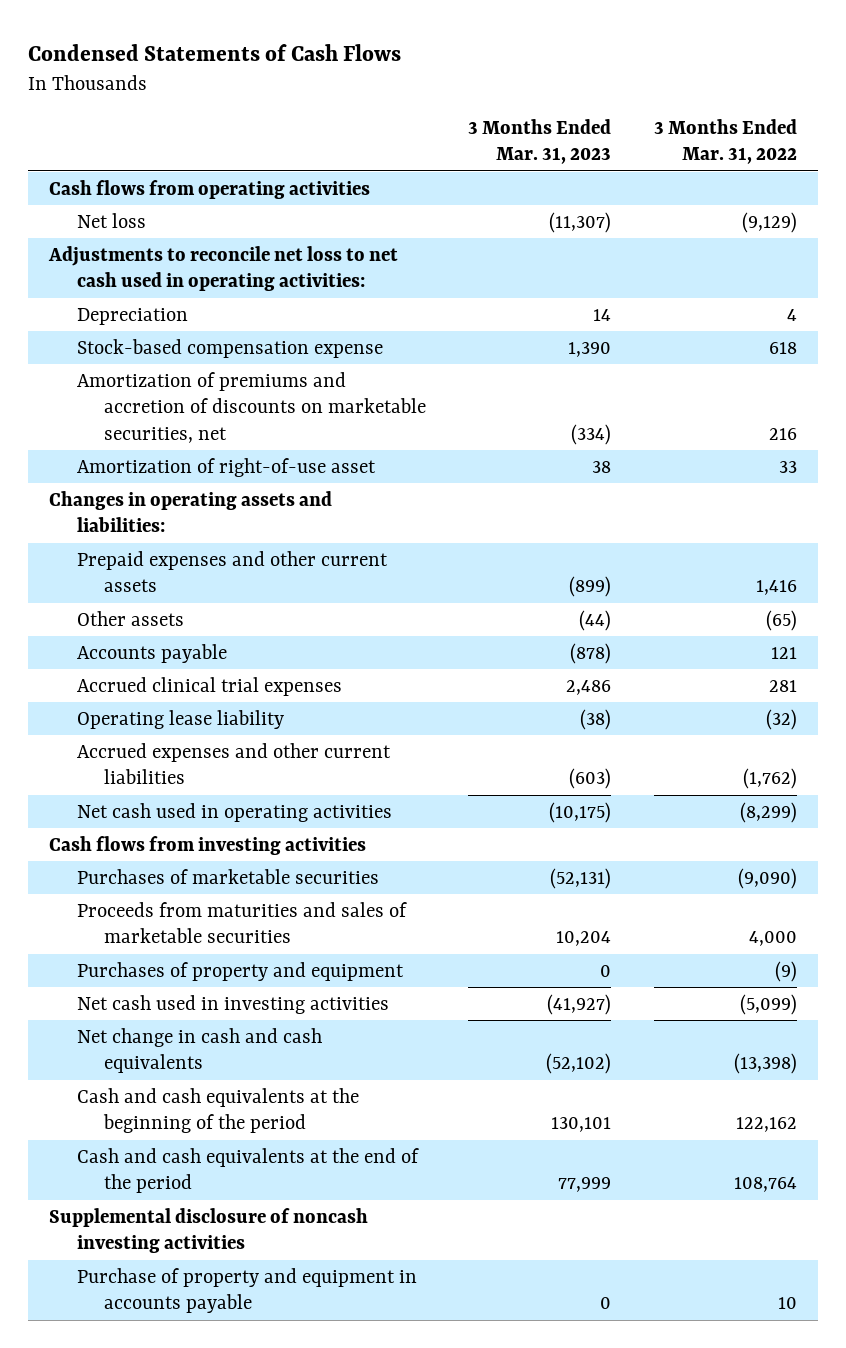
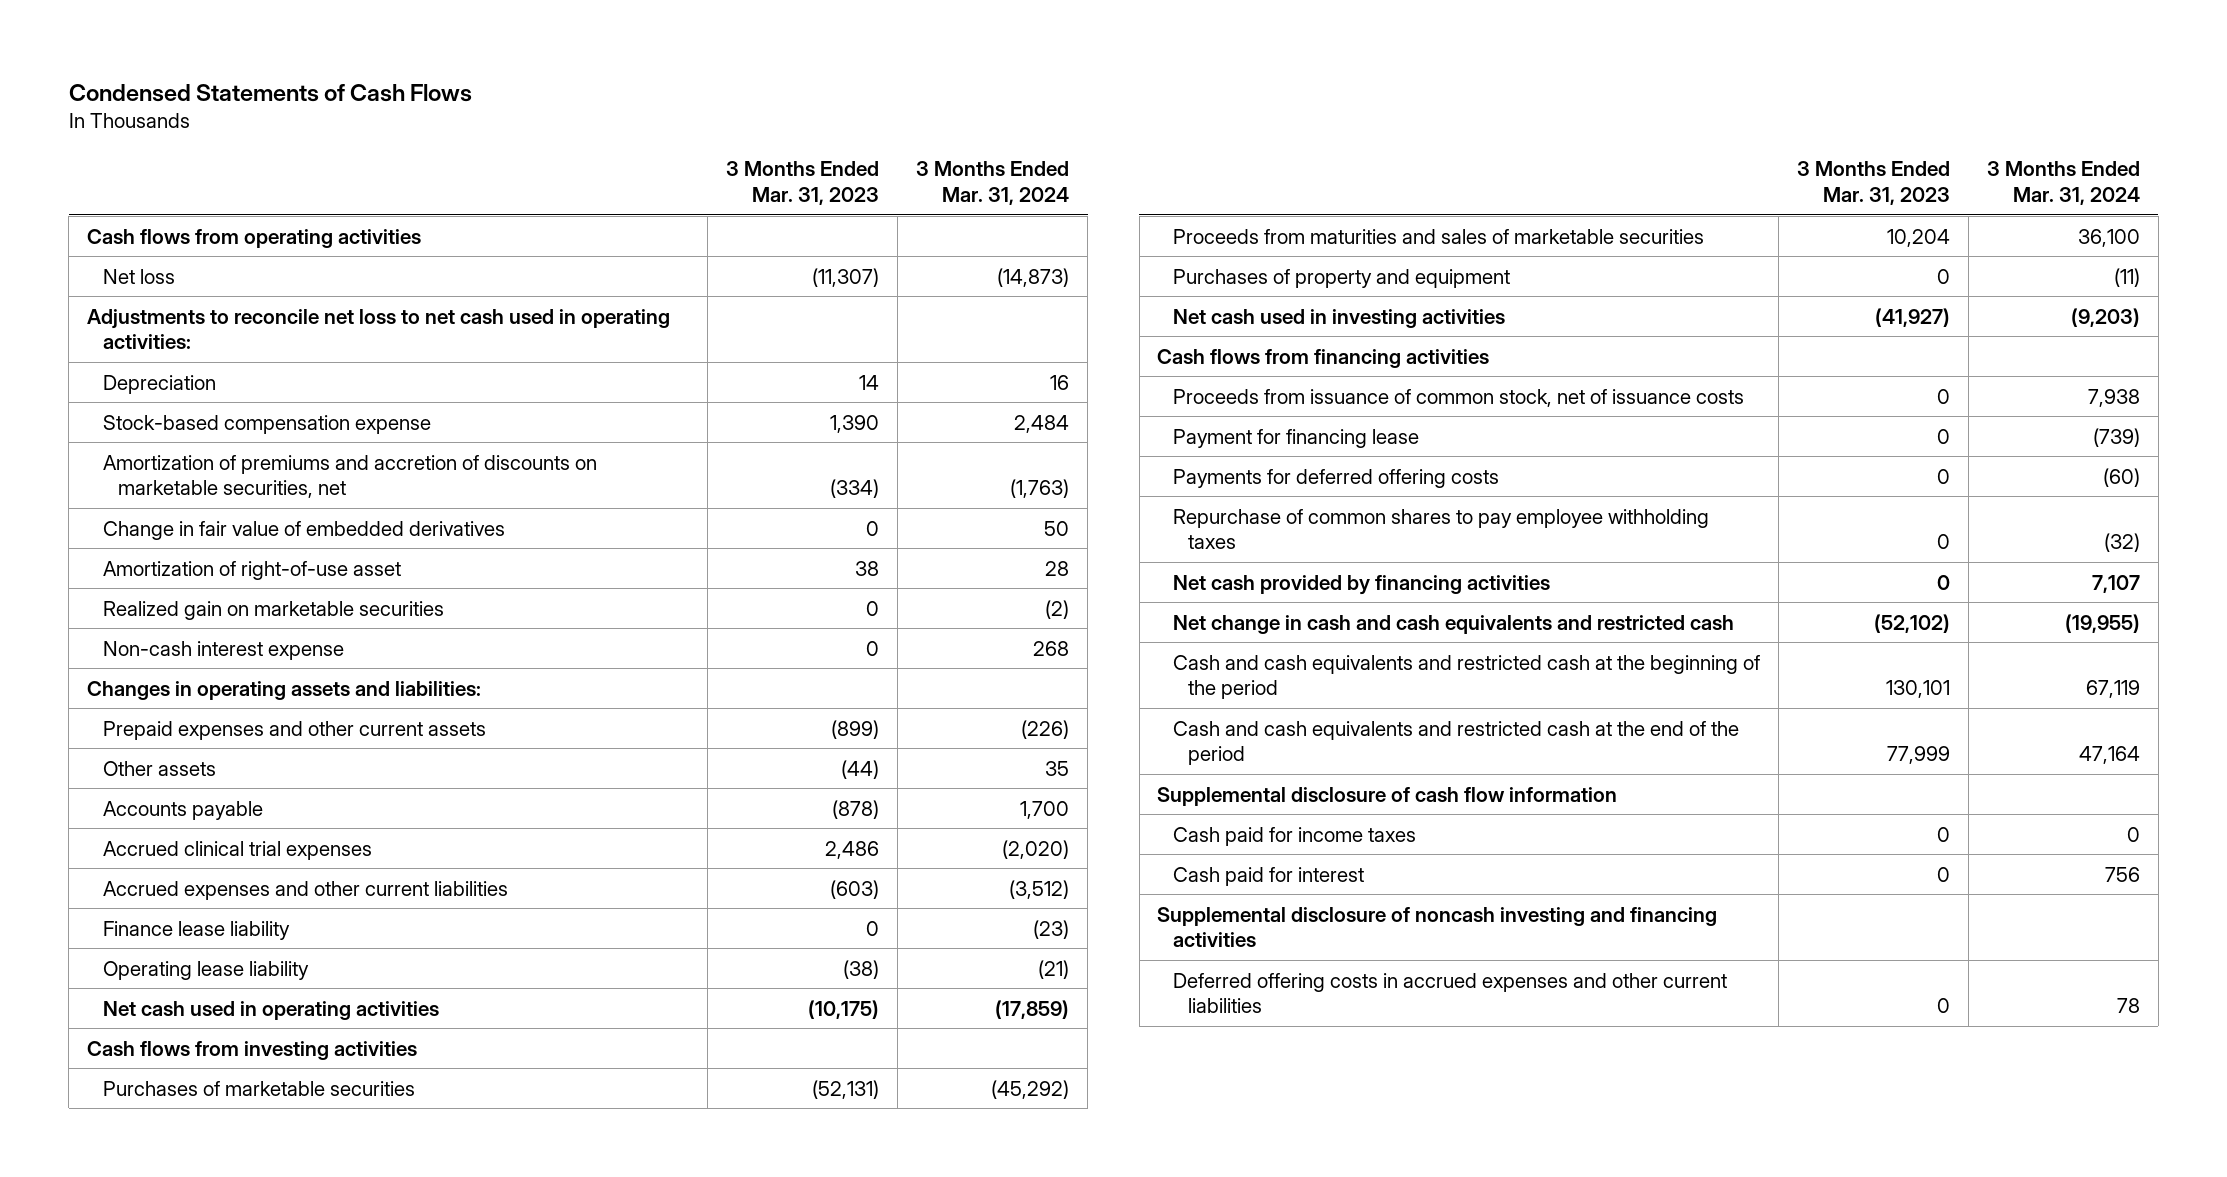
- | 3 Months Ended Mar. 31, 2023 | 3 Months Ended Mar. 31, 2022
+ | 3 Months Ended Mar. 31, 2023 | 3 Months Ended Mar. 31, 2024
+ Change in fair value of embedded derivatives | 0 | 50
+ Realized gain on marketable securities | 0 | (2)
+ Non-cash interest expense | 0 | 268
+ Finance lease liability | 0 | (23)
moved down: Operating lease liability | (38) | (21)
- Net change in cash and cash equivalents | (52,102) | (13,398)
- Cash and cash equivalents at the beginning of the period | 130,101 | 122,162
- Cash and cash equivalents at the end of the period | 77,999 | 108,764
- Supplemental disclosure of noncash investing activities
- Purchase of property and equipment in accounts payable | 0 | 10
+ Cash flows from financing activities
+ Proceeds from issuance of common stock, net of issuance costs | 0 | 7,938
+ Payment for financing lease | 0 | (739)
+ Payments for deferred offering costs | 0 | (60)
+ Repurchase of common shares to pay employee withholding taxes | 0 | (32)
+ Net cash provided by financing activities | 0 | 7,107
+ Net change in cash and cash equivalents and restricted cash | (52,102) | (19,955)
+ Cash and cash equivalents and restricted cash at the beginning of the period | 130,101 | 67,119
+ Cash and cash equivalents and restricted cash at the end of the period | 77,999 | 47,164
+ Supplemental disclosure of cash flow information
+ Cash paid for income taxes | 0 | 0
+ Cash paid for interest | 0 | 756
+ Supplemental disclosure of noncash investing and financing activities
+ Deferred offering costs in accrued expenses and other current liabilities | 0 | 78

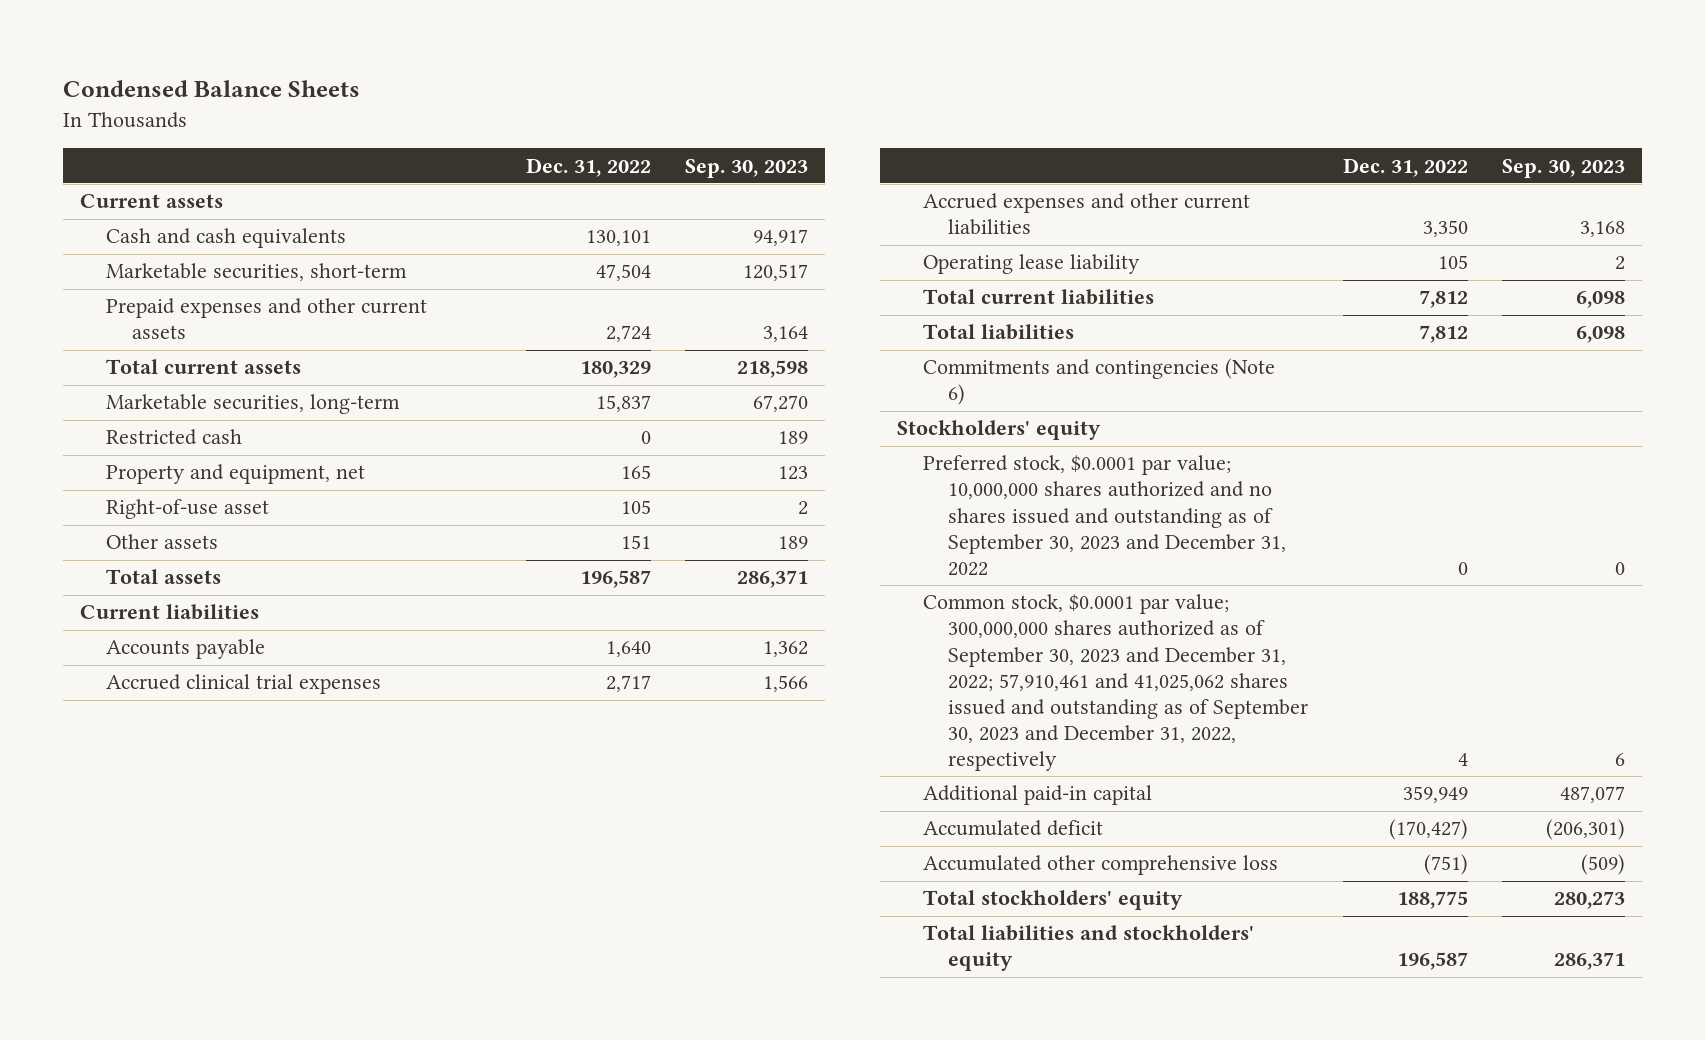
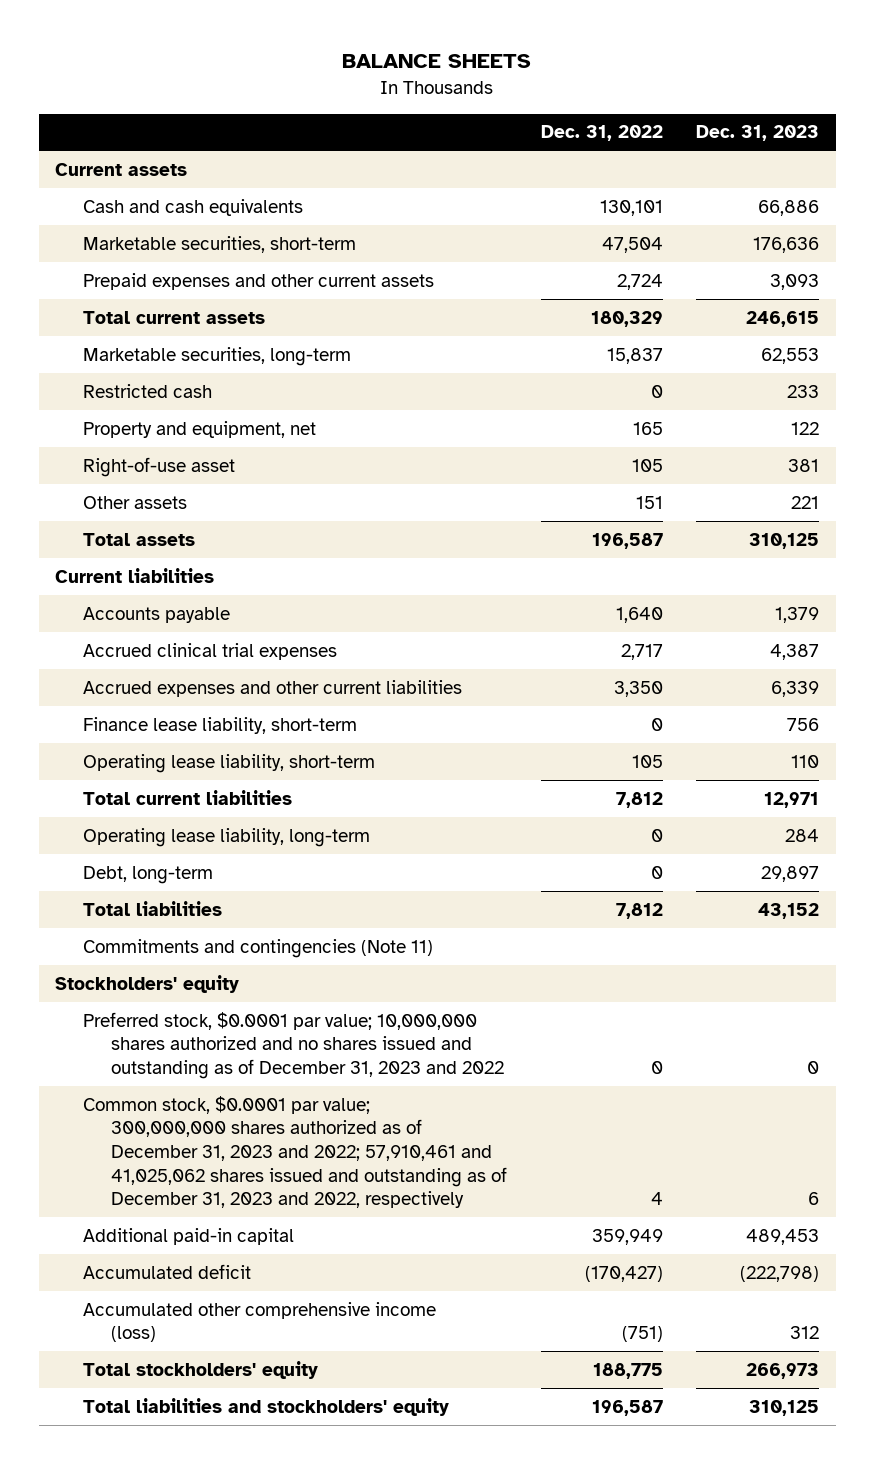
- Condensed Balance Sheets
+ BALANCE SHEETS
- | Dec. 31, 2022 | Sep. 30, 2023
+ | Dec. 31, 2022 | Dec. 31, 2023
- Operating lease liability | 105 | 2
+ Finance lease liability, short-term | 0 | 756
+ Operating lease liability, short-term | 105 | 110
+ Operating lease liability, long-term | 0 | 284
+ Debt, long-term | 0 | 29,897
- Commitments and contingencies (Note 6)
+ Commitments and contingencies (Note 11)
- Preferred stock, $0.0001 par value; 10,000,000 shares authorized and no shares issued and outstanding as of September 30, 2023 and December 31, 2022 | 0 | 0
- Common stock, $0.0001 par value; 300,000,000 shares authorized as of September 30, 2023 and December 31, 2022; 57,910,461 and 41,025,062 shares issued and outstanding as of September 30, 2023 and December 31, 2022, respectively | 4 | 6
+ Preferred stock, $0.0001 par value; 10,000,000 shares authorized and no shares issued and outstanding as of December 31, 2023 and 2022 | 0 | 0
+ Common stock, $0.0001 par value; 300,000,000 shares authorized as of December 31, 2023 and 2022; 57,910,461 and 41,025,062 shares issued and outstanding as of December 31, 2023 and 2022, respectively | 4 | 6
- Accumulated other comprehensive loss | (751) | (509)
+ Accumulated other comprehensive income (loss) | (751) | 312

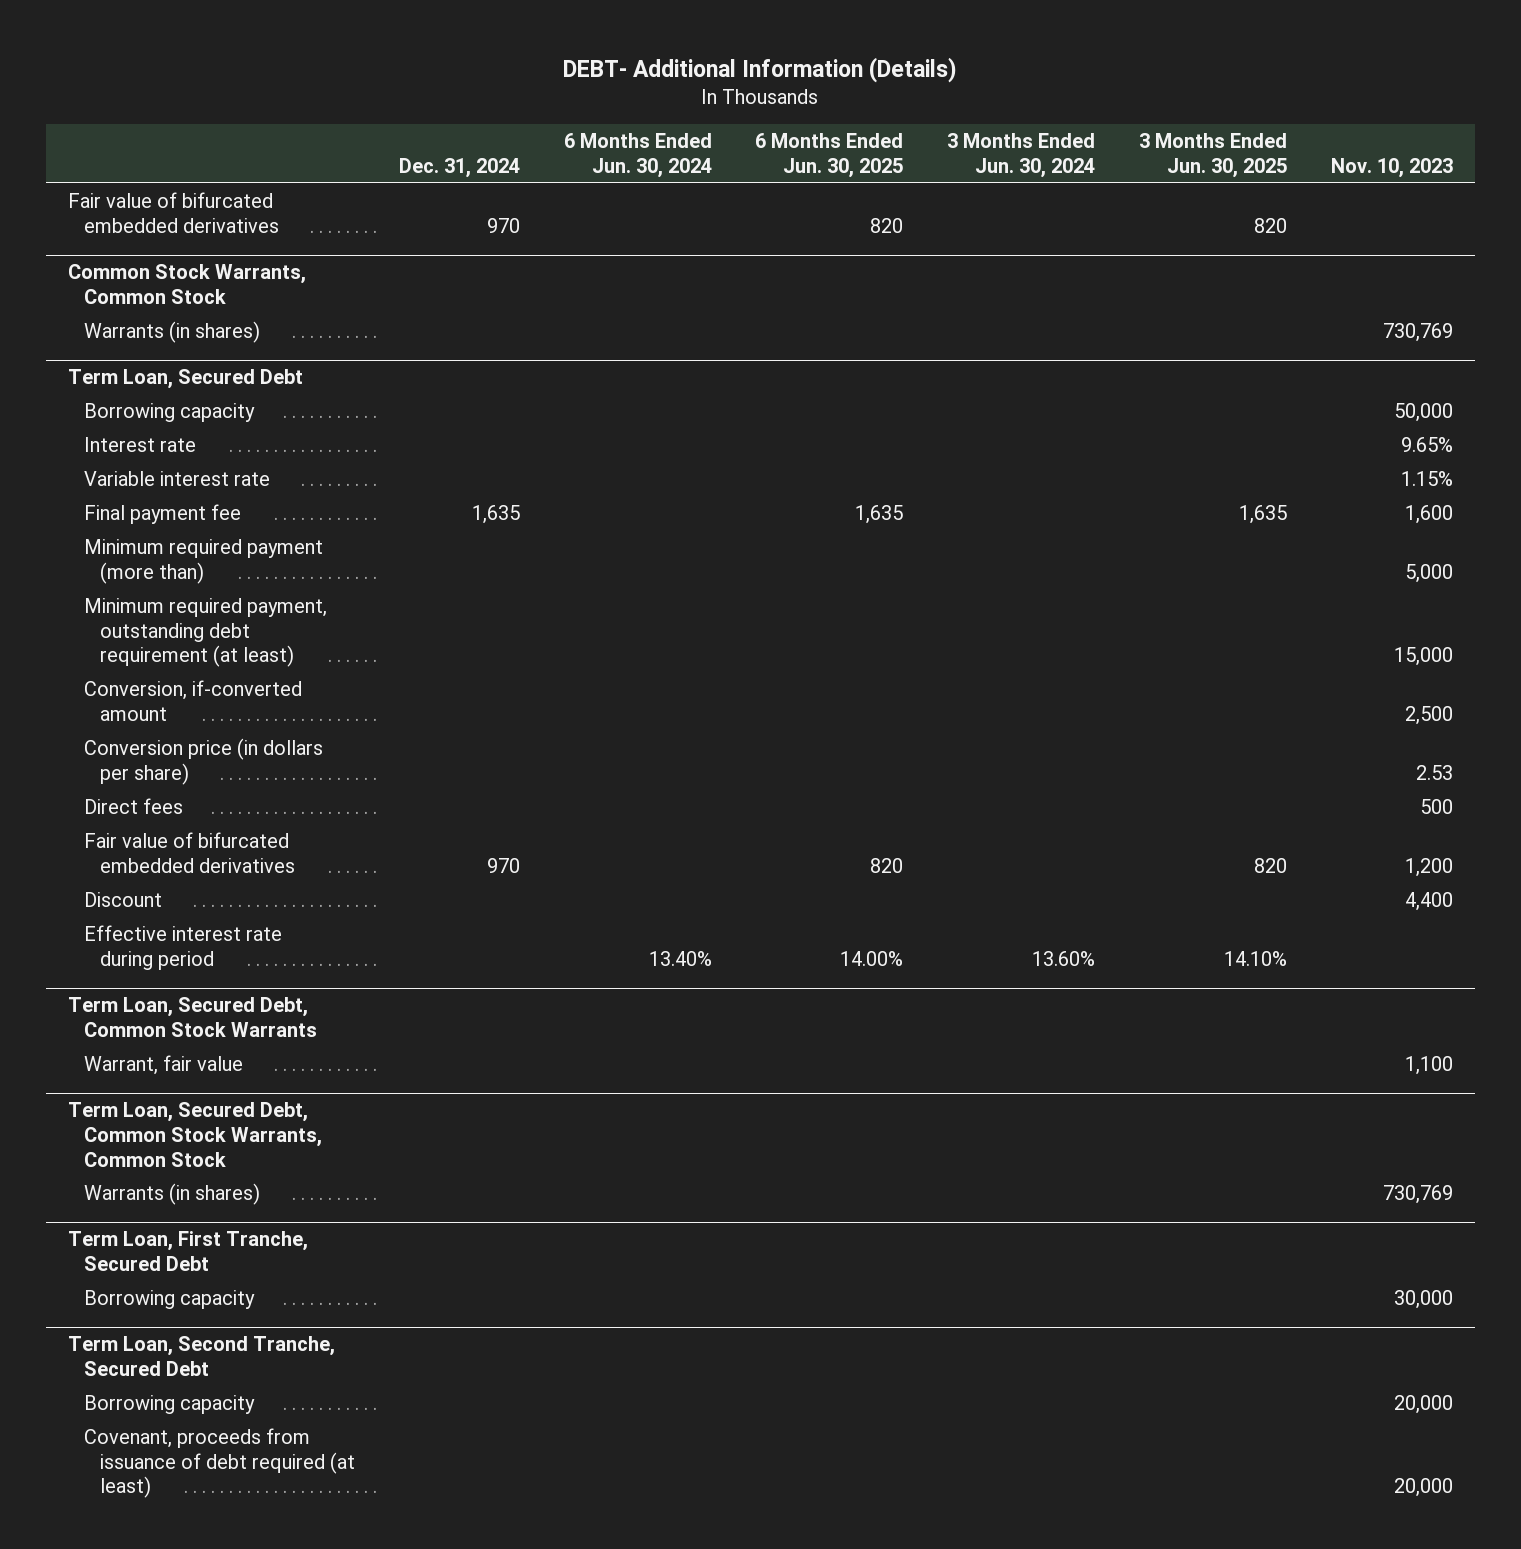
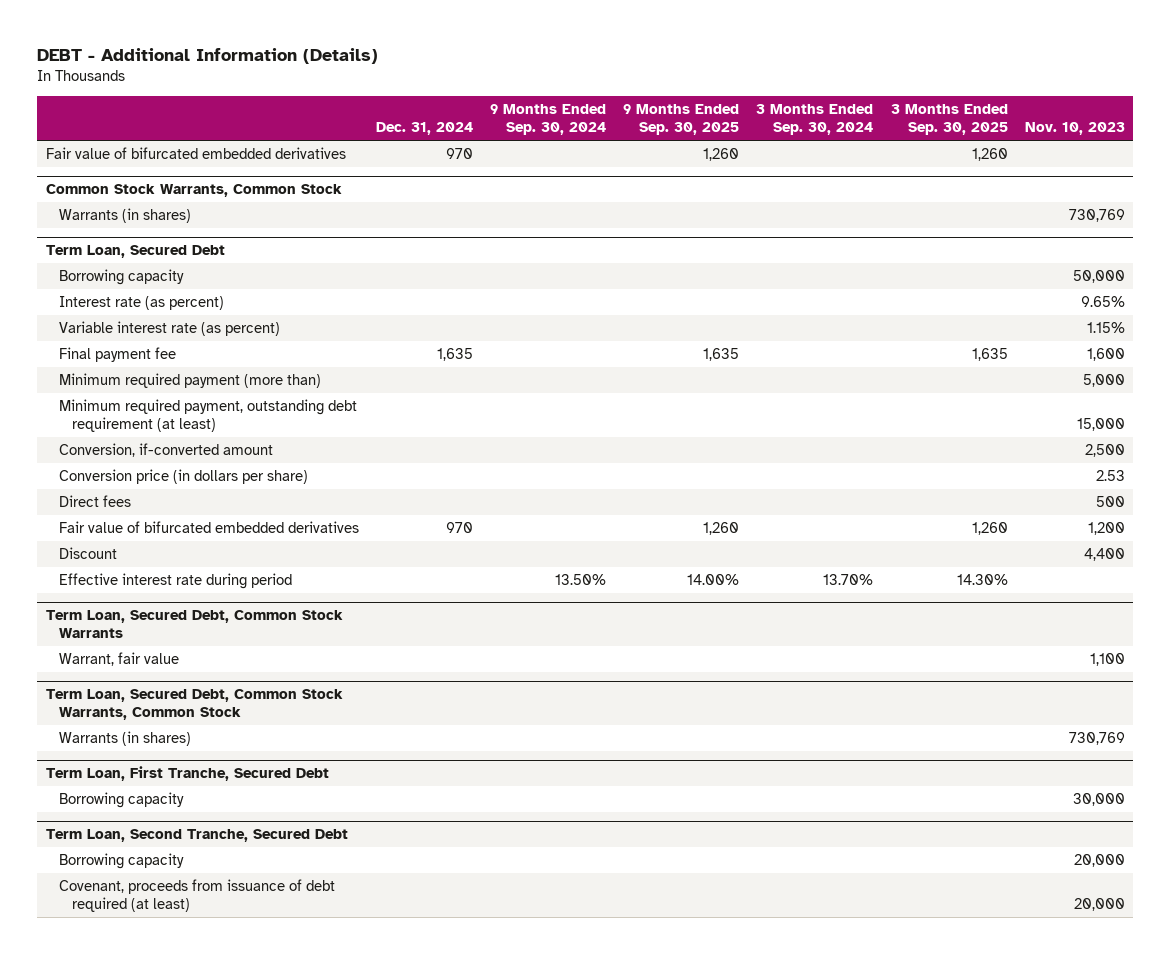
- DEBT- Additional Information (Details)
+ DEBT - Additional Information (Details)
- | Dec. 31, 2024 | 6 Months Ended Jun. 30, 2024 | 6 Months Ended Jun. 30, 2025 | 3 Months Ended Jun. 30, 2024 | 3 Months Ended Jun. 30, 2025 | Nov. 10, 2023
+ | Dec. 31, 2024 | 9 Months Ended Sep. 30, 2024 | 9 Months Ended Sep. 30, 2025 | 3 Months Ended Sep. 30, 2024 | 3 Months Ended Sep. 30, 2025 | Nov. 10, 2023
@ Term Loan, Secured Debt
- Interest rate | | | | | | 9.65%
- Variable interest rate | | | | | | 1.15%
+ Interest rate (as percent) | | | | | | 9.65%
+ Variable interest rate (as percent) | | | | | | 1.15%

